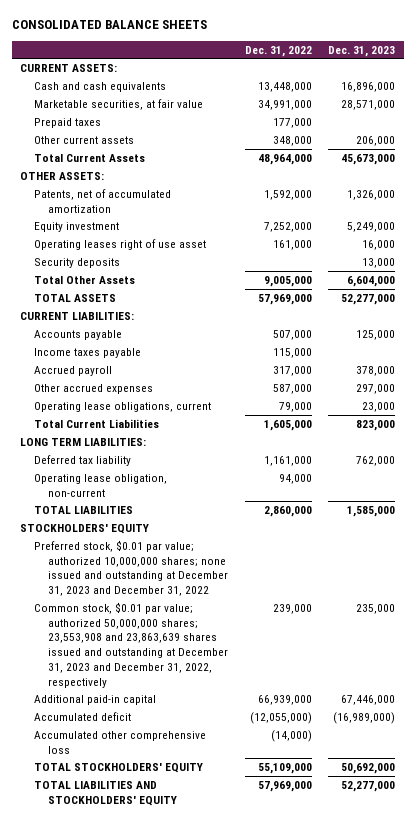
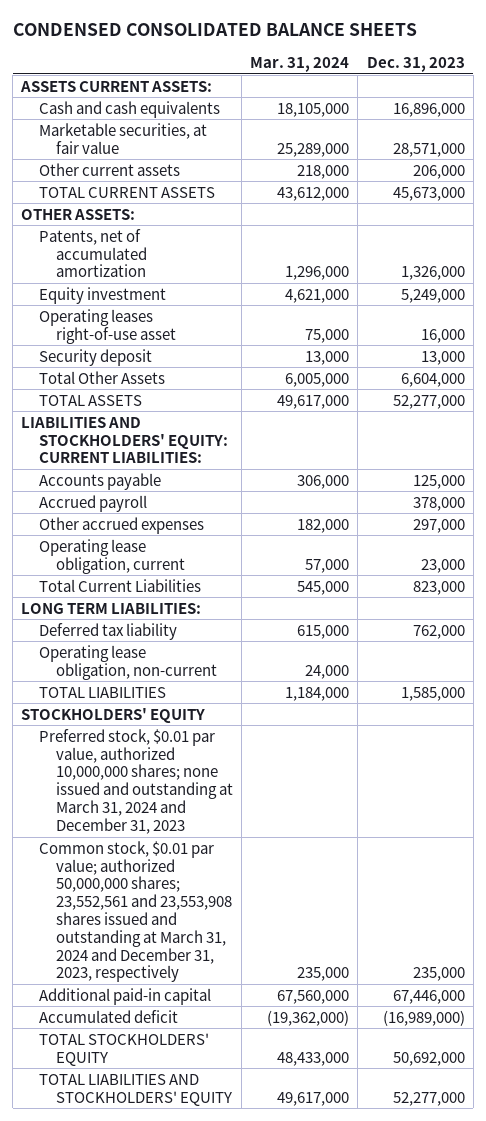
- CONSOLIDATED BALANCE SHEETS
+ CONDENSED CONSOLIDATED BALANCE SHEETS
- | Dec. 31, 2022 | Dec. 31, 2023
+ | Mar. 31, 2024 | Dec. 31, 2023
- CURRENT ASSETS:
+ ASSETS CURRENT ASSETS:
- Prepaid taxes | 177,000 |
- Total Current Assets | 48,964,000 | 45,673,000
+ TOTAL CURRENT ASSETS | 43,612,000 | 45,673,000
- Operating leases right of use asset | 161,000 | 16,000
- Security deposits | | 13,000
+ Operating leases right-of-use asset | 75,000 | 16,000
+ Security deposit | 13,000 | 13,000
- CURRENT LIABILITIES:
+ LIABILITIES AND STOCKHOLDERS' EQUITY: CURRENT LIABILITIES:
- Income taxes payable | 115,000 |
- Operating lease obligations, current | 79,000 | 23,000
+ Operating lease obligation, current | 57,000 | 23,000
- Preferred stock, $0.01 par value; authorized 10,000,000 shares; none issued and outstanding at December 31, 2023 and December 31, 2022
- Common stock, $0.01 par value; authorized 50,000,000 shares; 23,553,908 and 23,863,639 shares issued and outstanding at December 31, 2023 and December 31, 2022, respectively | 239,000 | 235,000
+ Preferred stock, $0.01 par value, authorized 10,000,000 shares; none issued and outstanding at March 31, 2024 and December 31, 2023
+ Common stock, $0.01 par value; authorized 50,000,000 shares; 23,552,561 and 23,553,908 shares issued and outstanding at March 31, 2024 and December 31, 2023, respectively | 235,000 | 235,000
- Accumulated other comprehensive loss | (14,000) |

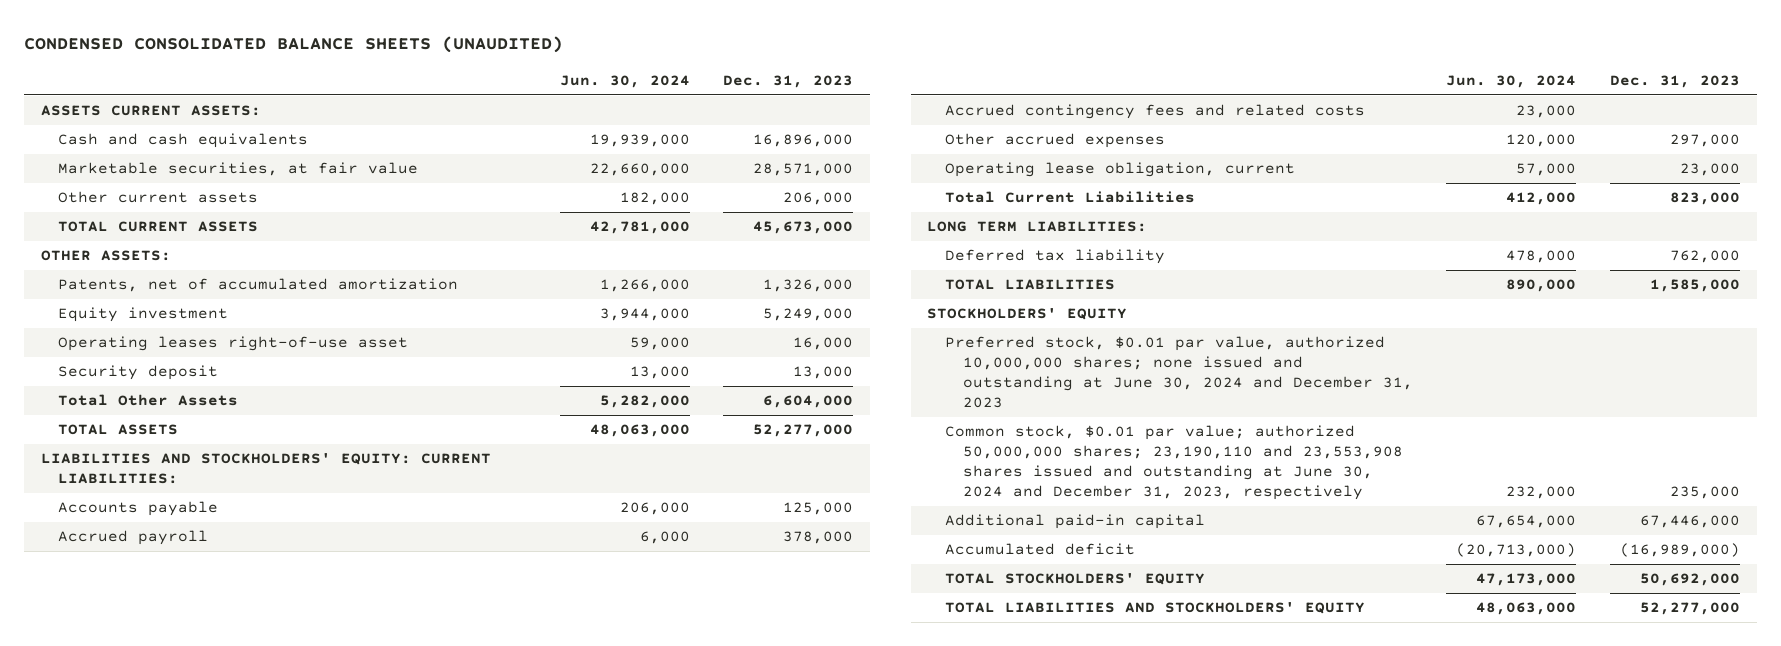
- CONDENSED CONSOLIDATED BALANCE SHEETS
+ CONDENSED CONSOLIDATED BALANCE SHEETS (UNAUDITED)
- | Mar. 31, 2024 | Dec. 31, 2023
+ | Jun. 30, 2024 | Dec. 31, 2023
+ Accrued contingency fees and related costs | 23,000 |
- Operating lease obligation, non-current | 24,000 |
- Preferred stock, $0.01 par value, authorized 10,000,000 shares; none issued and outstanding at March 31, 2024 and December 31, 2023
- Common stock, $0.01 par value; authorized 50,000,000 shares; 23,552,561 and 23,553,908 shares issued and outstanding at March 31, 2024 and December 31, 2023, respectively | 235,000 | 235,000
+ Preferred stock, $0.01 par value, authorized 10,000,000 shares; none issued and outstanding at June 30, 2024 and December 31, 2023
+ Common stock, $0.01 par value; authorized 50,000,000 shares; 23,190,110 and 23,553,908 shares issued and outstanding at June 30, 2024 and December 31, 2023, respectively | 232,000 | 235,000

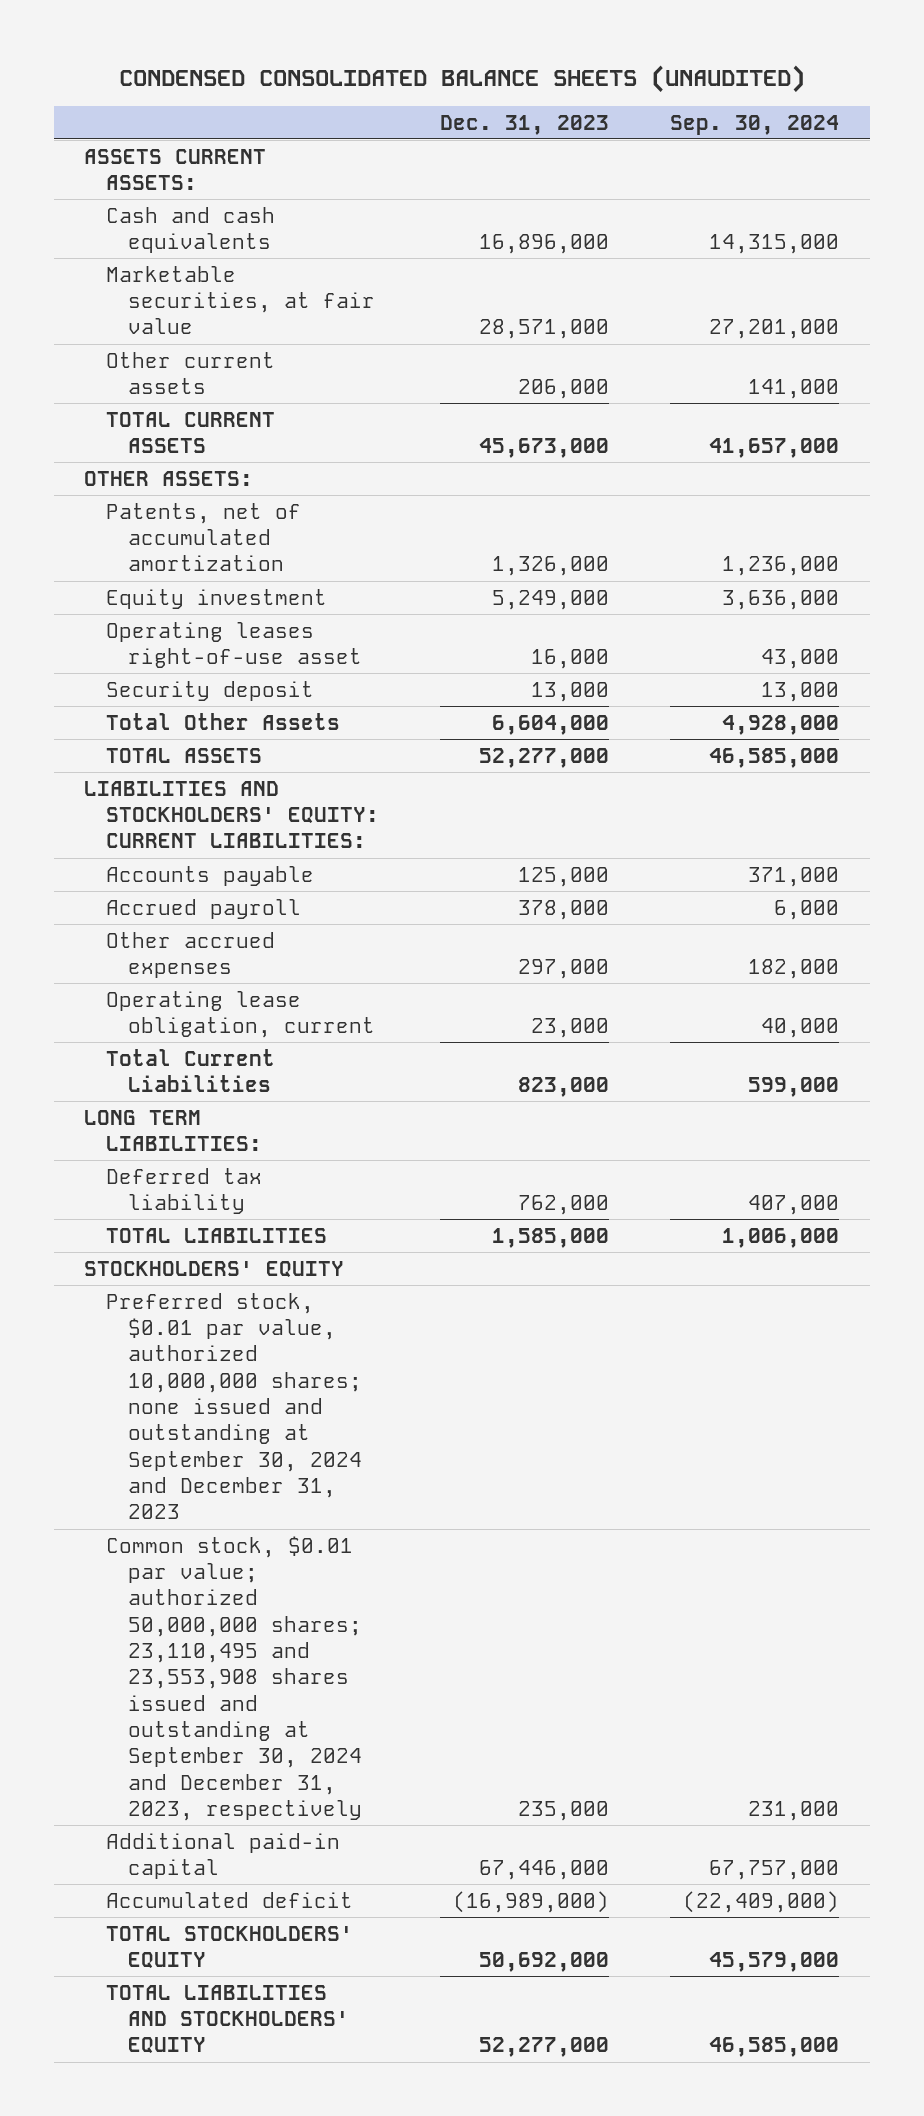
- | Jun. 30, 2024 | Dec. 31, 2023
+ | Dec. 31, 2023 | Sep. 30, 2024
- Accrued contingency fees and related costs | 23,000 |
- Preferred stock, $0.01 par value, authorized 10,000,000 shares; none issued and outstanding at June 30, 2024 and December 31, 2023
- Common stock, $0.01 par value; authorized 50,000,000 shares; 23,190,110 and 23,553,908 shares issued and outstanding at June 30, 2024 and December 31, 2023, respectively | 232,000 | 235,000
+ Preferred stock, $0.01 par value, authorized 10,000,000 shares; none issued and outstanding at September 30, 2024 and December 31, 2023
+ Common stock, $0.01 par value; authorized 50,000,000 shares; 23,110,495 and 23,553,908 shares issued and outstanding at September 30, 2024 and December 31, 2023, respectively | 235,000 | 231,000

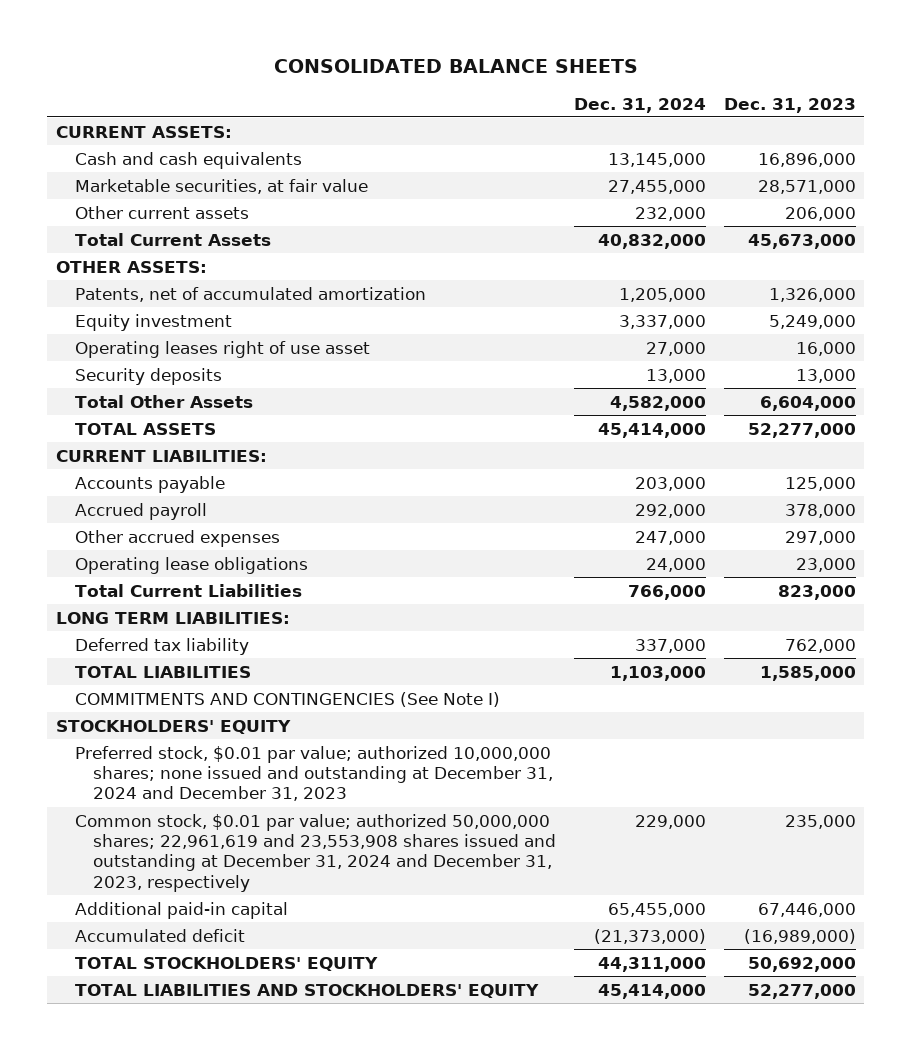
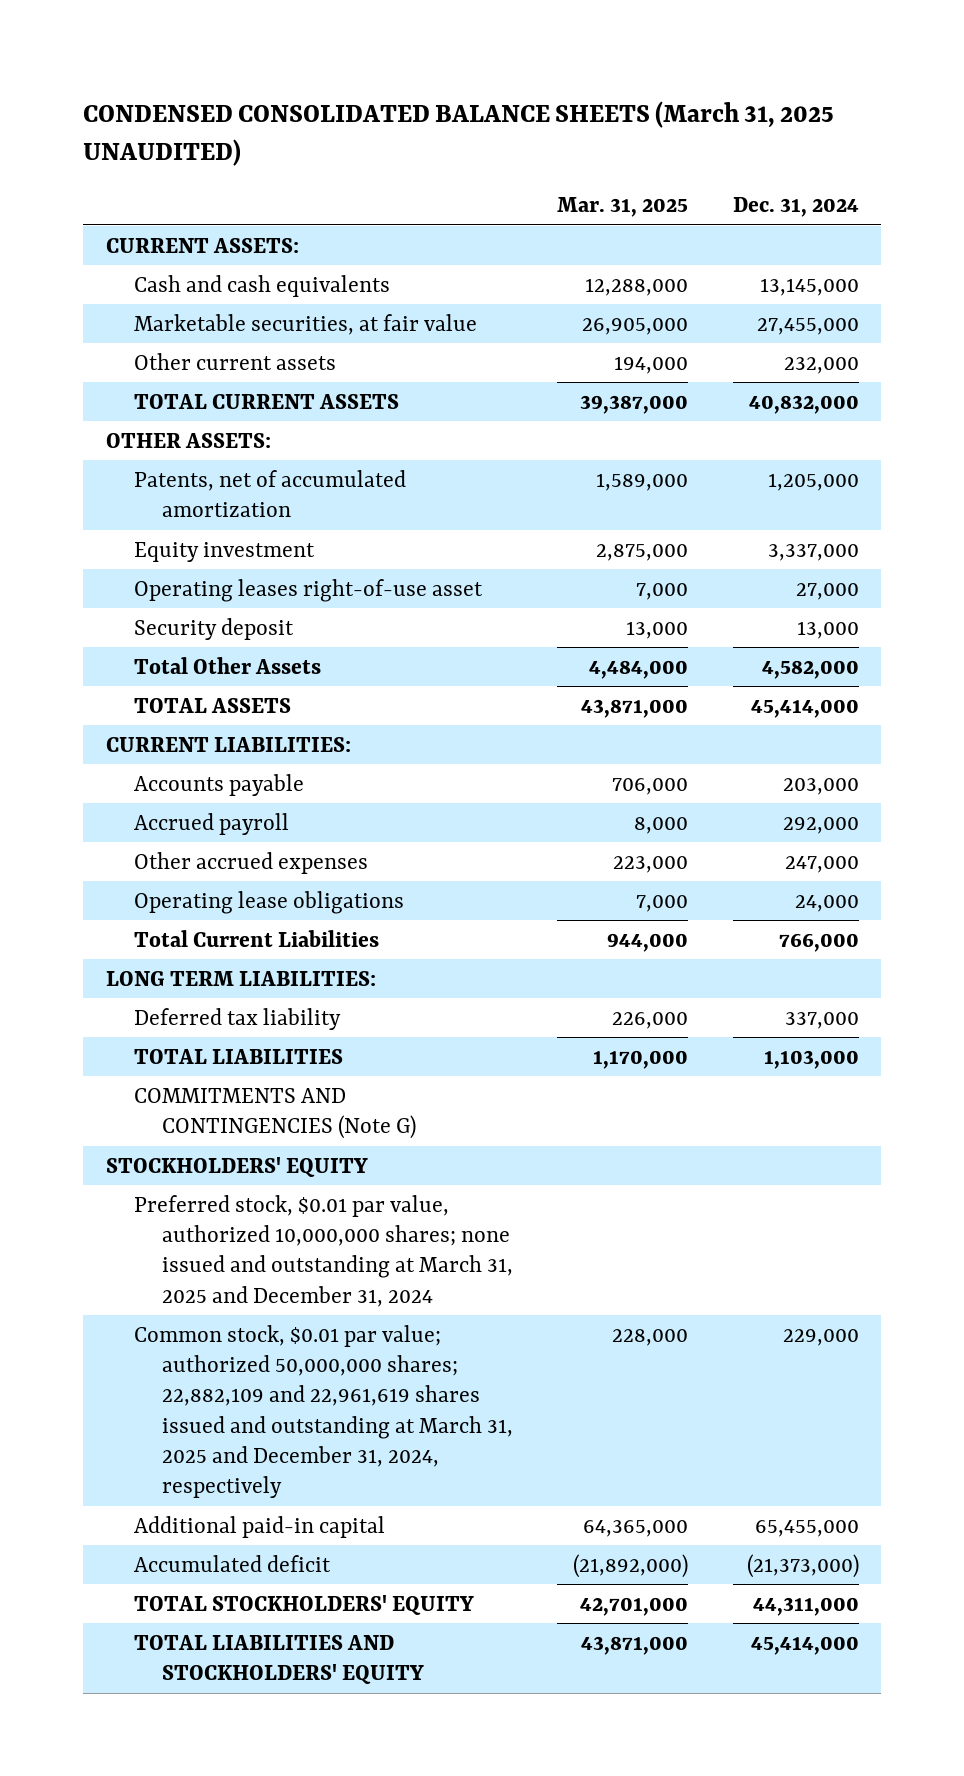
- CONSOLIDATED BALANCE SHEETS
+ CONDENSED CONSOLIDATED BALANCE SHEETS (March 31, 2025 UNAUDITED)
- | Dec. 31, 2024 | Dec. 31, 2023
+ | Mar. 31, 2025 | Dec. 31, 2024
- Total Current Assets | 40,832,000 | 45,673,000
+ TOTAL CURRENT ASSETS | 39,387,000 | 40,832,000
- Operating leases right of use asset | 27,000 | 16,000
- Security deposits | 13,000 | 13,000
+ Operating leases right-of-use asset | 7,000 | 27,000
+ Security deposit | 13,000 | 13,000
- COMMITMENTS AND CONTINGENCIES (See Note I)
+ COMMITMENTS AND CONTINGENCIES (Note G)
- Preferred stock, $0.01 par value; authorized 10,000,000 shares; none issued and outstanding at December 31, 2024 and December 31, 2023
- Common stock, $0.01 par value; authorized 50,000,000 shares; 22,961,619 and 23,553,908 shares issued and outstanding at December 31, 2024 and December 31, 2023, respectively | 229,000 | 235,000
+ Preferred stock, $0.01 par value, authorized 10,000,000 shares; none issued and outstanding at March 31, 2025 and December 31, 2024
+ Common stock, $0.01 par value; authorized 50,000,000 shares; 22,882,109 and 22,961,619 shares issued and outstanding at March 31, 2025 and December 31, 2024, respectively | 228,000 | 229,000

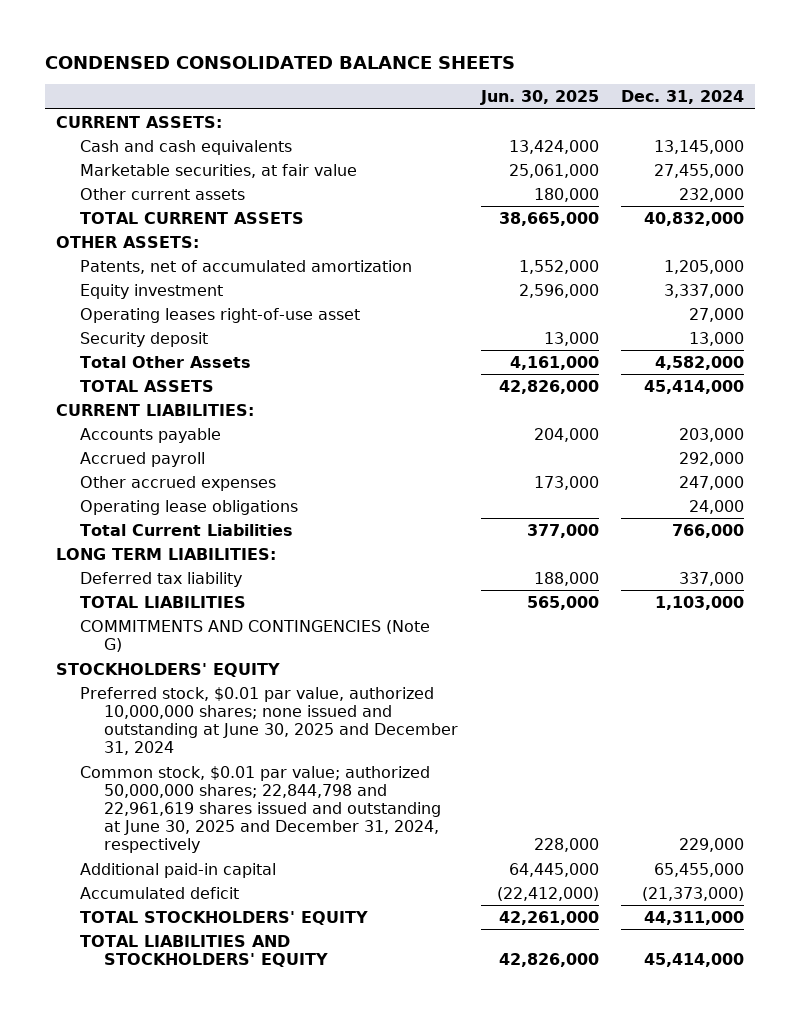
- CONDENSED CONSOLIDATED BALANCE SHEETS (March 31, 2025 UNAUDITED)
+ CONDENSED CONSOLIDATED BALANCE SHEETS
- | Mar. 31, 2025 | Dec. 31, 2024
+ | Jun. 30, 2025 | Dec. 31, 2024
- Preferred stock, $0.01 par value, authorized 10,000,000 shares; none issued and outstanding at March 31, 2025 and December 31, 2024
- Common stock, $0.01 par value; authorized 50,000,000 shares; 22,882,109 and 22,961,619 shares issued and outstanding at March 31, 2025 and December 31, 2024, respectively | 228,000 | 229,000
+ Preferred stock, $0.01 par value, authorized 10,000,000 shares; none issued and outstanding at June 30, 2025 and December 31, 2024
+ Common stock, $0.01 par value; authorized 50,000,000 shares; 22,844,798 and 22,961,619 shares issued and outstanding at June 30, 2025 and December 31, 2024, respectively | 228,000 | 229,000

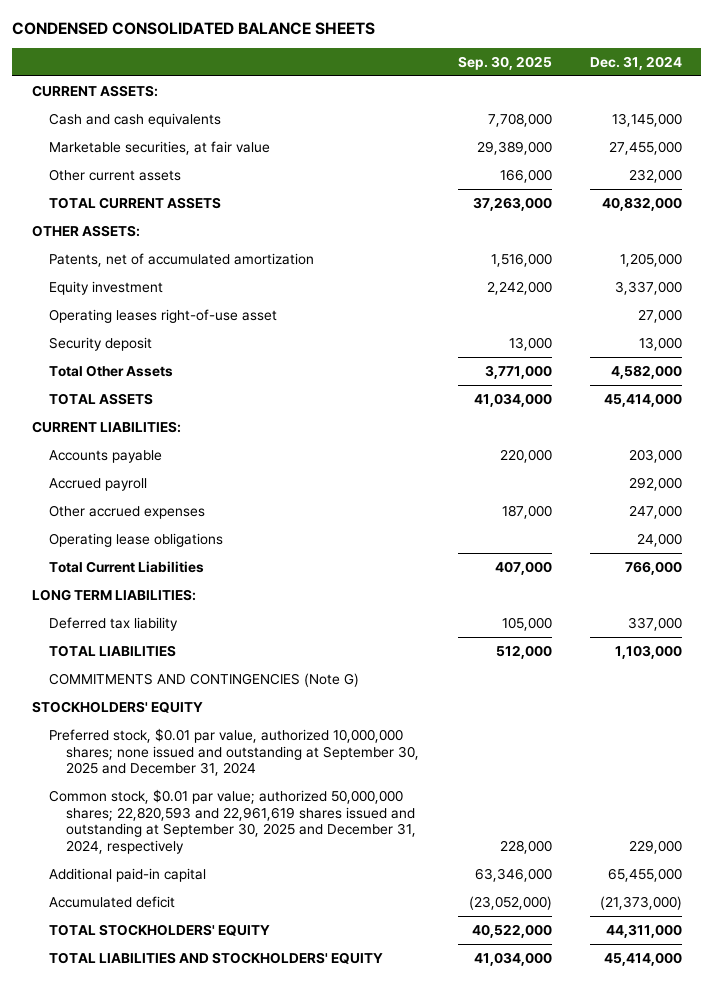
- | Jun. 30, 2025 | Dec. 31, 2024
+ | Sep. 30, 2025 | Dec. 31, 2024
- Preferred stock, $0.01 par value, authorized 10,000,000 shares; none issued and outstanding at June 30, 2025 and December 31, 2024
- Common stock, $0.01 par value; authorized 50,000,000 shares; 22,844,798 and 22,961,619 shares issued and outstanding at June 30, 2025 and December 31, 2024, respectively | 228,000 | 229,000
+ Preferred stock, $0.01 par value, authorized 10,000,000 shares; none issued and outstanding at September 30, 2025 and December 31, 2024
+ Common stock, $0.01 par value; authorized 50,000,000 shares; 22,820,593 and 22,961,619 shares issued and outstanding at September 30, 2025 and December 31, 2024, respectively | 228,000 | 229,000

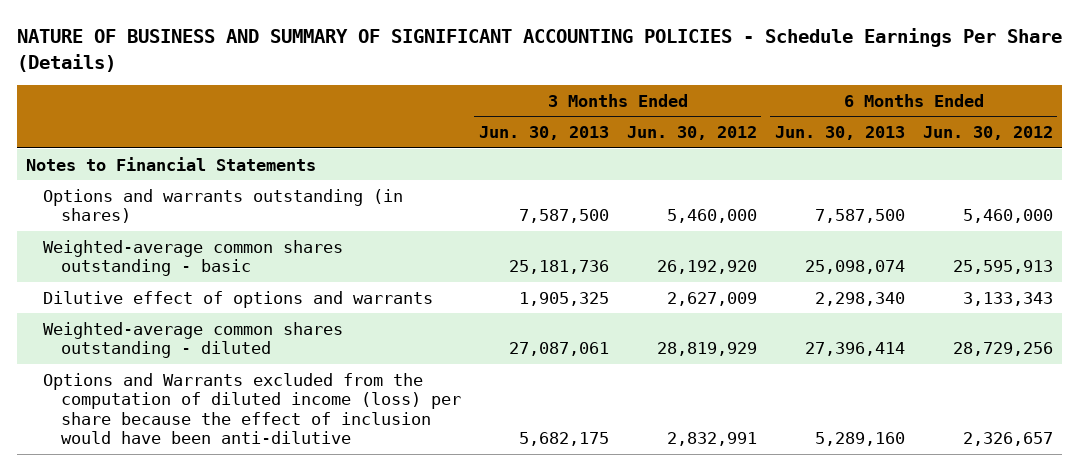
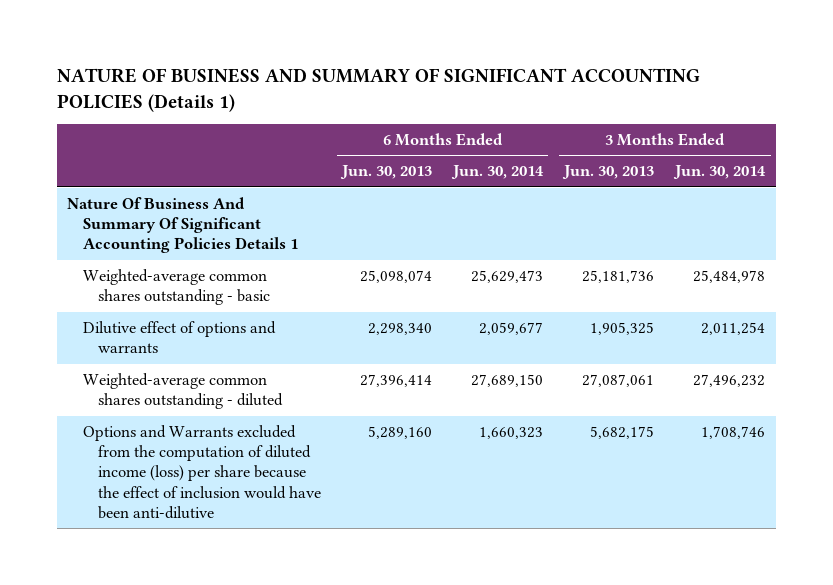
- NATURE OF BUSINESS AND SUMMARY OF SIGNIFICANT ACCOUNTING POLICIES - Schedule Earnings Per Share (Details)
+ NATURE OF BUSINESS AND SUMMARY OF SIGNIFICANT ACCOUNTING POLICIES (Details 1)
- | 3 Months Ended Jun. 30, 2013 | 3 Months Ended Jun. 30, 2012 | 6 Months Ended Jun. 30, 2013 | 6 Months Ended Jun. 30, 2012
+ | 6 Months Ended Jun. 30, 2013 | 6 Months Ended Jun. 30, 2014 | 3 Months Ended Jun. 30, 2013 | 3 Months Ended Jun. 30, 2014
- Notes to Financial Statements
- Options and warrants outstanding (in shares) | 7,587,500 | 5,460,000 | 7,587,500 | 5,460,000
+ Nature Of Business And Summary Of Significant Accounting Policies Details 1

